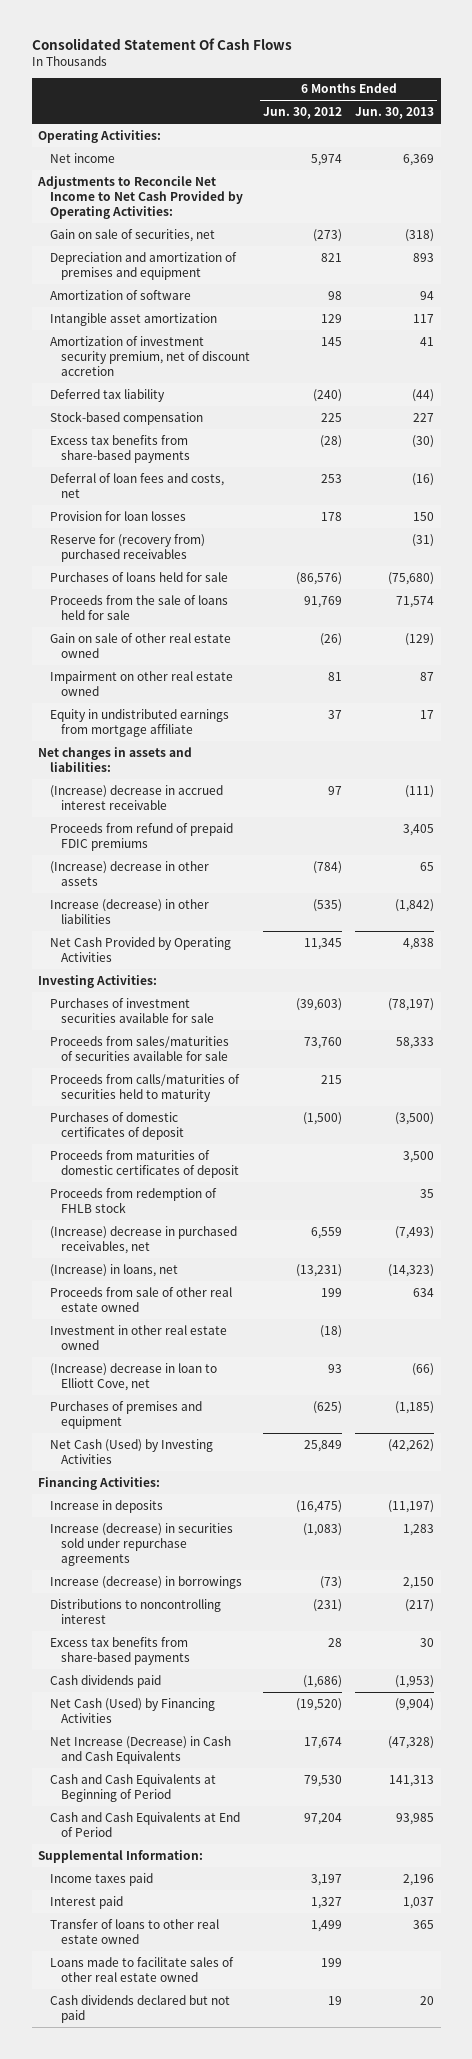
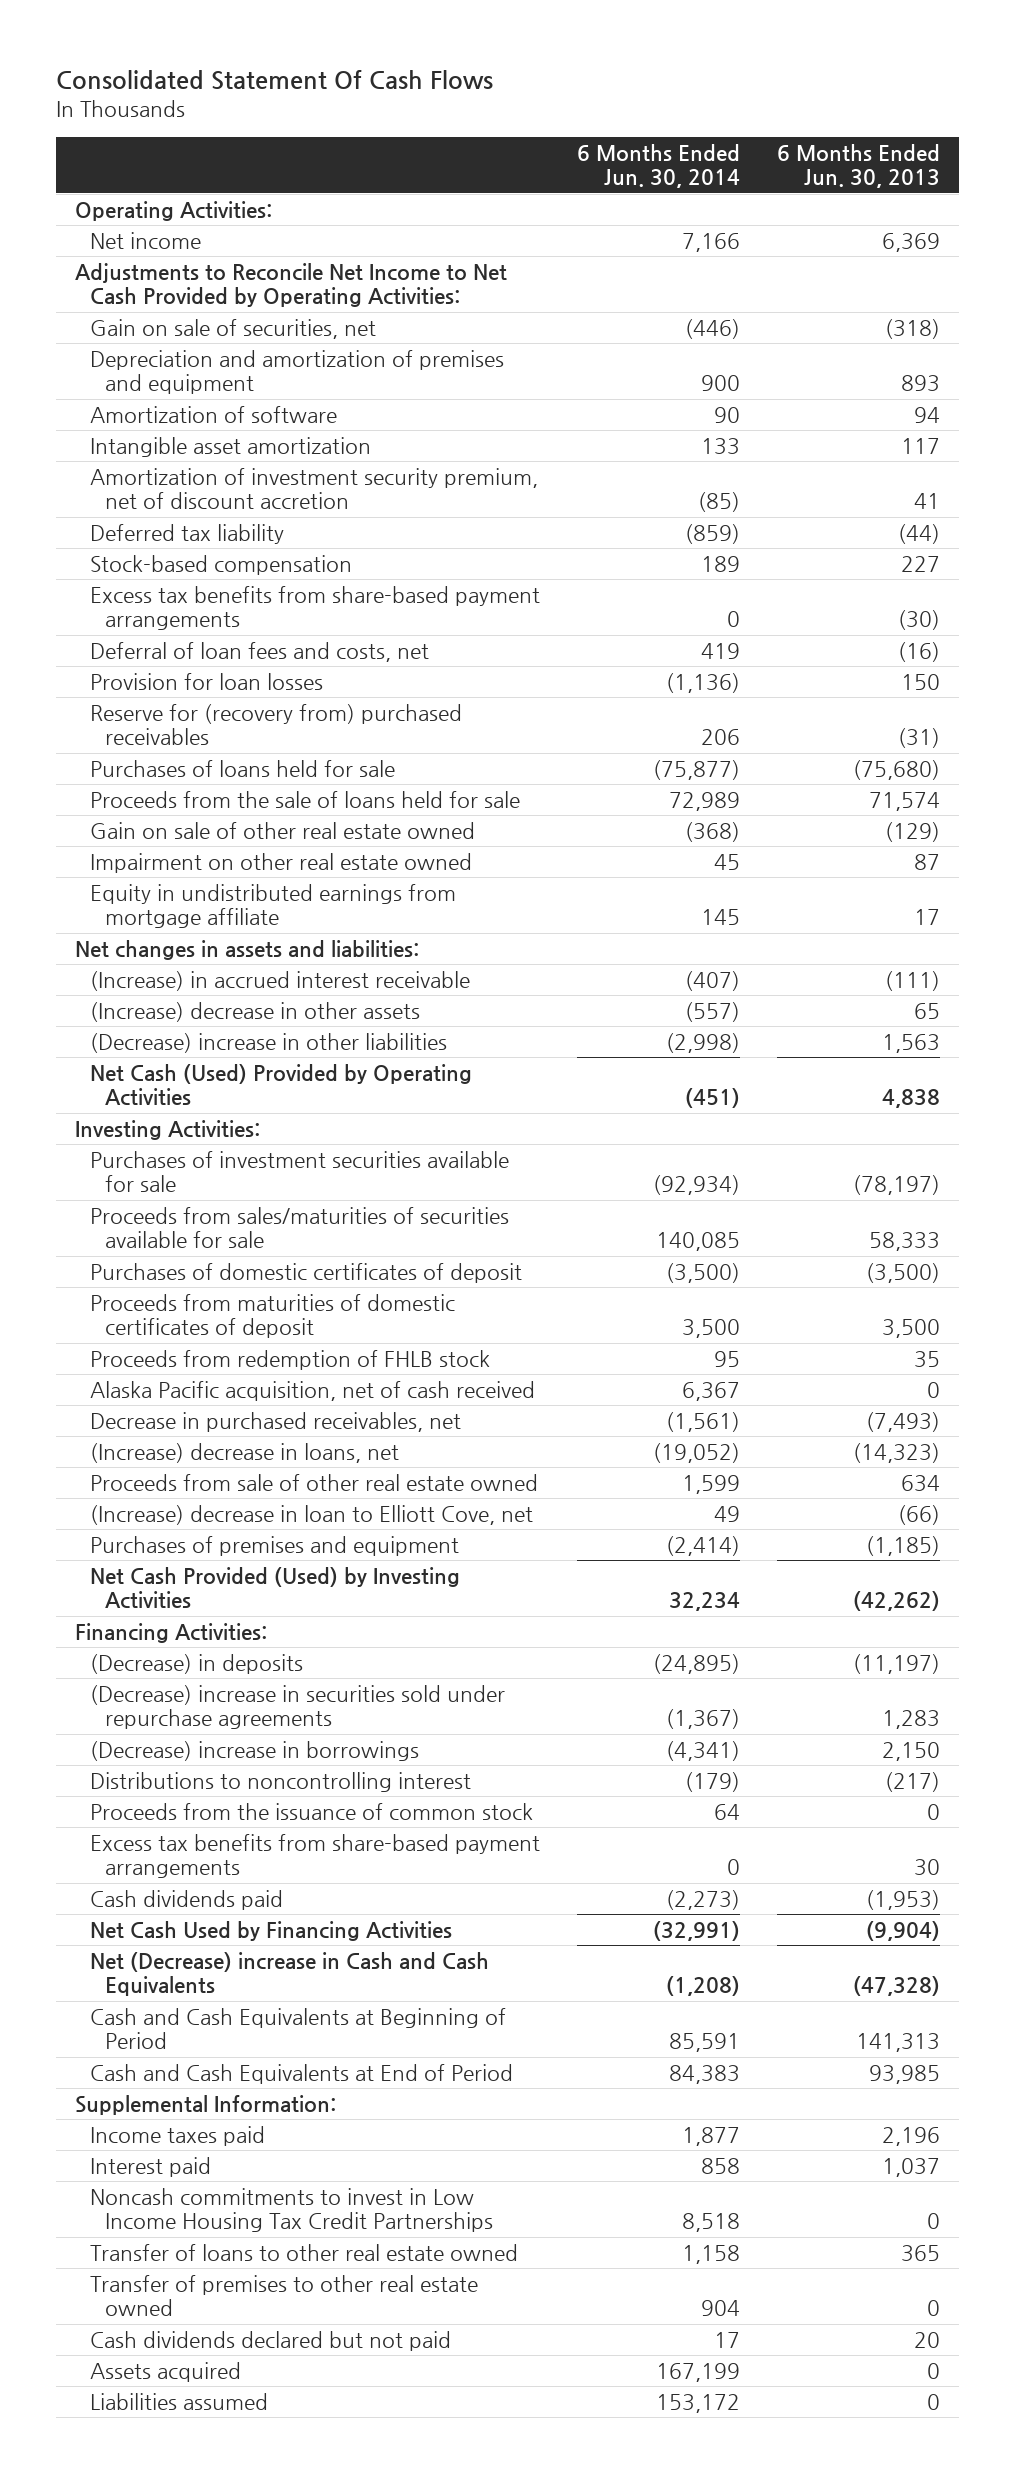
- | 6 Months Ended Jun. 30, 2012 | 6 Months Ended Jun. 30, 2013
+ | 6 Months Ended Jun. 30, 2014 | 6 Months Ended Jun. 30, 2013
- Excess tax benefits from share-based payments | (28) | (30)
+ Excess tax benefits from share-based payment arrangements | 0 | (30)
- (Increase) decrease in accrued interest receivable | 97 | (111)
- Proceeds from refund of prepaid FDIC premiums | | 3,405
+ (Increase) in accrued interest receivable | (407) | (111)
- Increase (decrease) in other liabilities | (535) | (1,842)
- Net Cash Provided by Operating Activities | 11,345 | 4,838
+ (Decrease) increase in other liabilities | (2,998) | 1,563
+ Net Cash (Used) Provided by Operating Activities | (451) | 4,838
- Proceeds from calls/maturities of securities held to maturity | 215 |
- (Increase) decrease in purchased receivables, net | 6,559 | (7,493)
- (Increase) in loans, net | (13,231) | (14,323)
+ Alaska Pacific acquisition, net of cash received | 6,367 | 0
+ Decrease in purchased receivables, net | (1,561) | (7,493)
+ (Increase) decrease in loans, net | (19,052) | (14,323)
- Investment in other real estate owned | (18) |
- Net Cash (Used) by Investing Activities | 25,849 | (42,262)
+ Net Cash Provided (Used) by Investing Activities | 32,234 | (42,262)
- Increase in deposits | (16,475) | (11,197)
- Increase (decrease) in securities sold under repurchase agreements | (1,083) | 1,283
- Increase (decrease) in borrowings | (73) | 2,150
+ (Decrease) in deposits | (24,895) | (11,197)
+ (Decrease) increase in securities sold under repurchase agreements | (1,367) | 1,283
+ (Decrease) increase in borrowings | (4,341) | 2,150
- Excess tax benefits from share-based payments | 28 | 30
+ Proceeds from the issuance of common stock | 64 | 0
+ Excess tax benefits from share-based payment arrangements | 0 | 30
- Net Cash (Used) by Financing Activities | (19,520) | (9,904)
- Net Increase (Decrease) in Cash and Cash Equivalents | 17,674 | (47,328)
+ Net Cash Used by Financing Activities | (32,991) | (9,904)
+ Net (Decrease) increase in Cash and Cash Equivalents | (1,208) | (47,328)
+ Noncash commitments to invest in Low Income Housing Tax Credit Partnerships | 8,518 | 0
- Loans made to facilitate sales of other real estate owned | 199 |
+ Transfer of premises to other real estate owned | 904 | 0
+ Assets acquired | 167,199 | 0
+ Liabilities assumed | 153,172 | 0

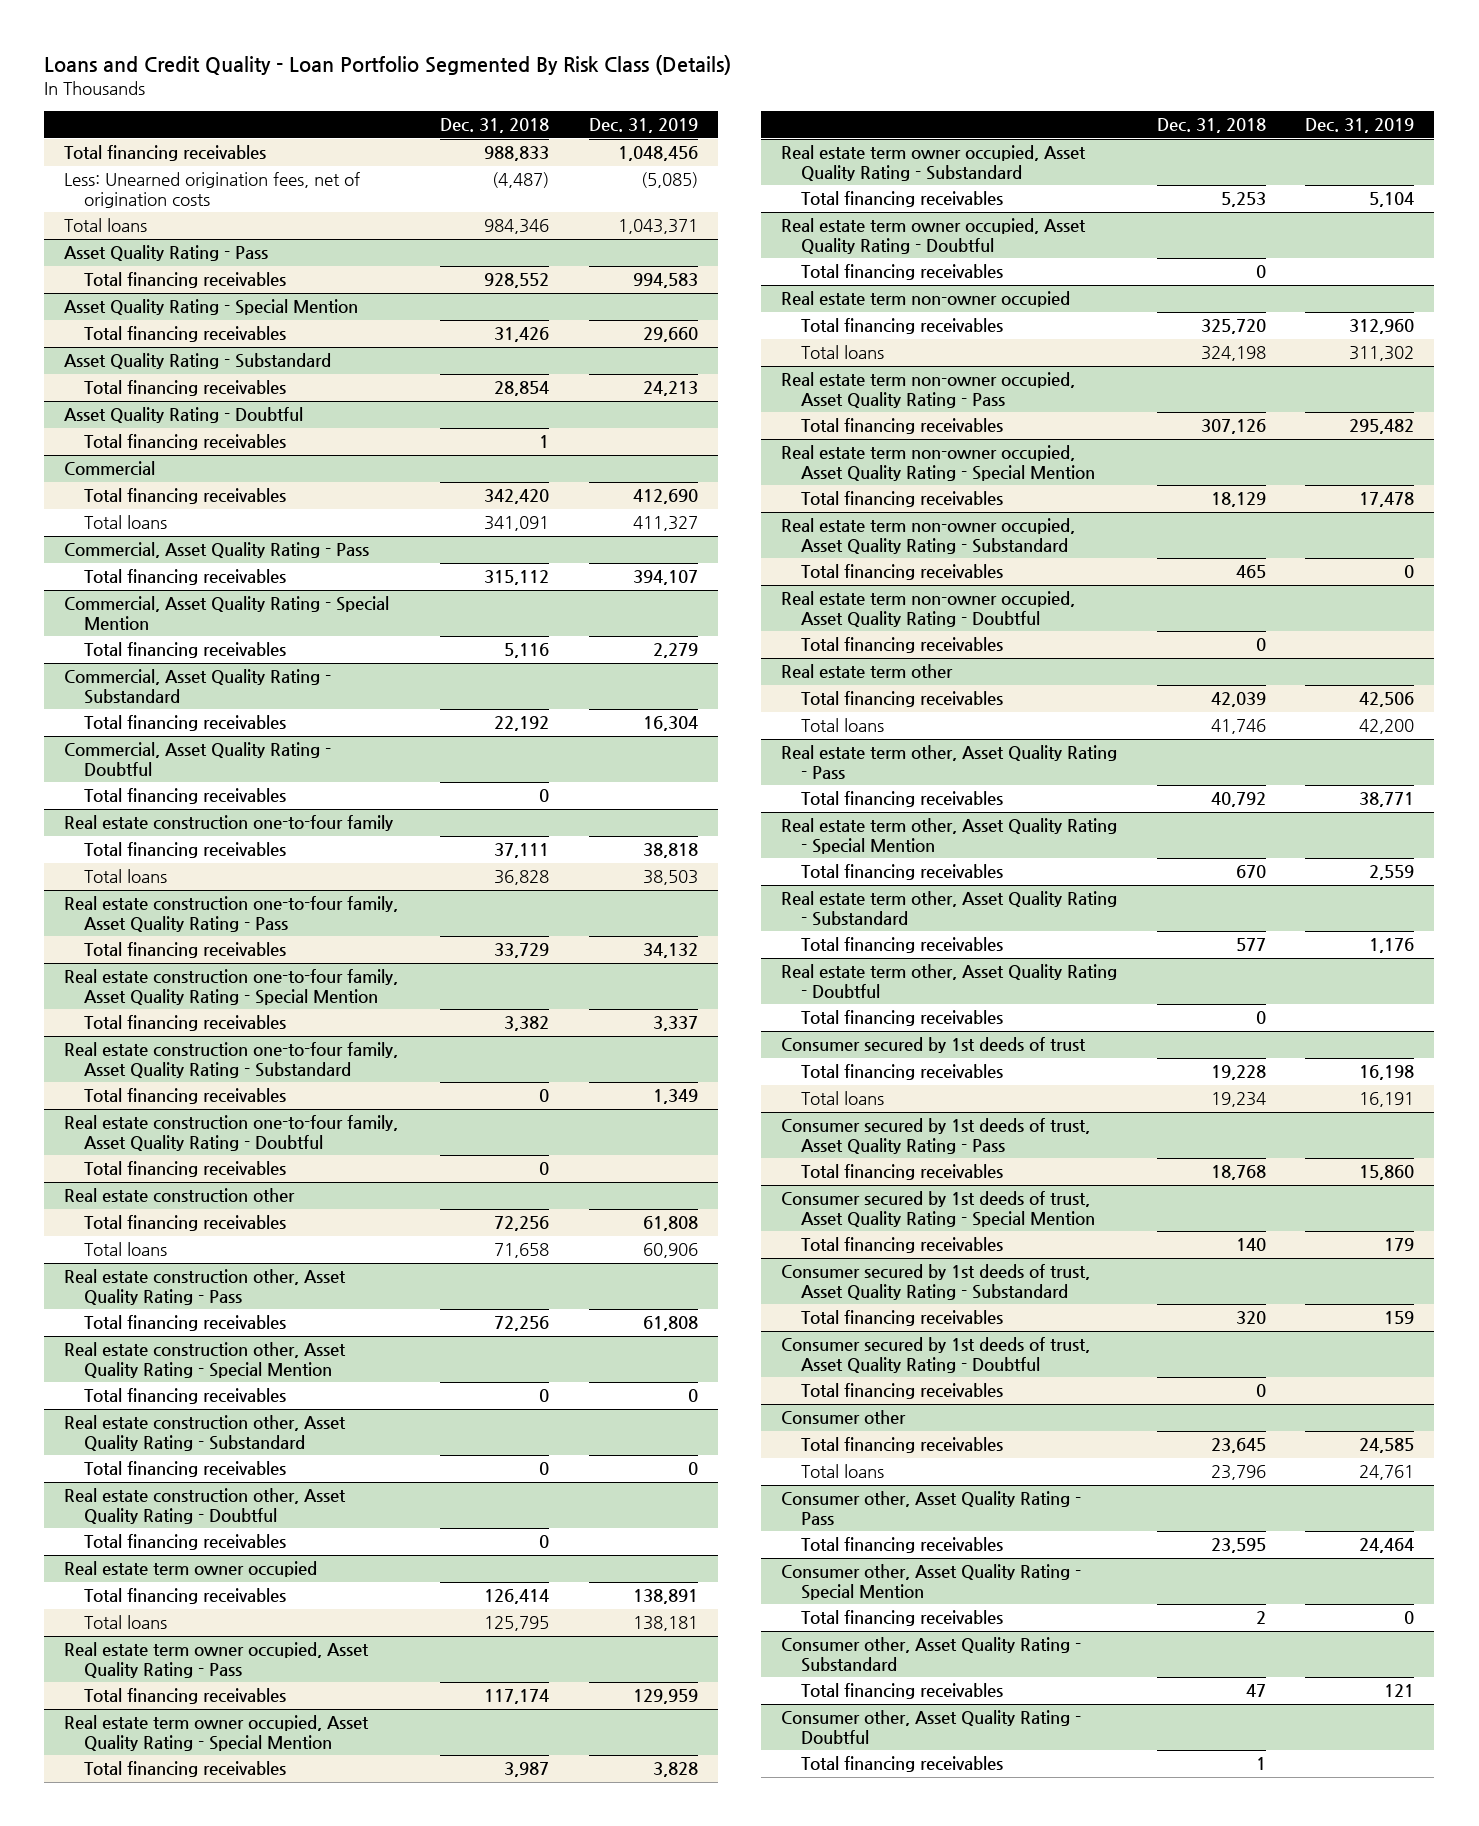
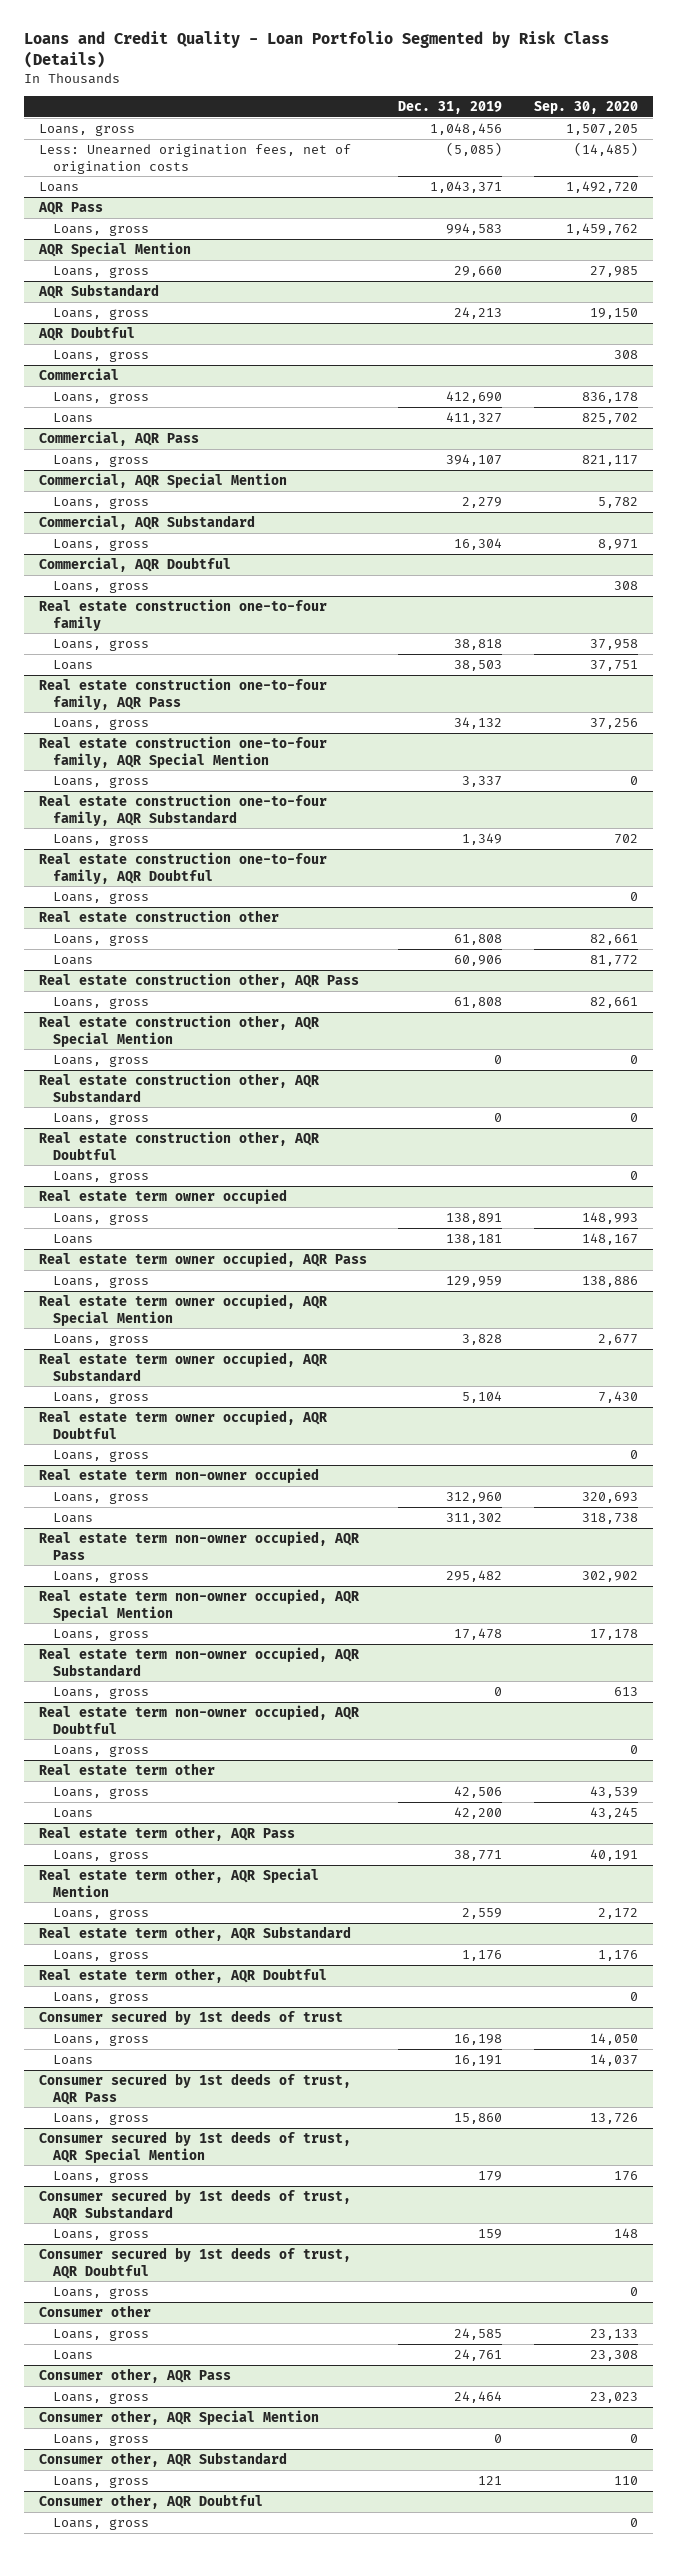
- Loans and Credit Quality - Loan Portfolio Segmented By Risk Class (Details)
+ Loans and Credit Quality - Loan Portfolio Segmented by Risk Class (Details)
- | Dec. 31, 2018 | Dec. 31, 2019
+ | Dec. 31, 2019 | Sep. 30, 2020
- Total financing receivables | 988,833 | 1,048,456
+ Loans, gross | 1,048,456 | 1,507,205
- Total loans | 984,346 | 1,043,371
- Asset Quality Rating - Pass
- Total financing receivables | 928,552 | 994,583
- Asset Quality Rating - Special Mention
- Total financing receivables | 31,426 | 29,660
- Asset Quality Rating - Substandard
- Total financing receivables | 28,854 | 24,213
- Asset Quality Rating - Doubtful
- Total financing receivables | 1 |
+ Loans | 1,043,371 | 1,492,720
+ AQR Pass
+ Loans, gross | 994,583 | 1,459,762
+ AQR Special Mention
+ Loans, gross | 29,660 | 27,985
+ AQR Substandard
+ Loans, gross | 24,213 | 19,150
+ AQR Doubtful
+ Loans, gross | | 308
@ Commercial
- Total financing receivables | 342,420 | 412,690
- Total loans | 341,091 | 411,327
- Commercial, Asset Quality Rating - Pass
- Total financing receivables | 315,112 | 394,107
- Commercial, Asset Quality Rating - Special Mention
- Total financing receivables | 5,116 | 2,279
- Commercial, Asset Quality Rating - Substandard
- Total financing receivables | 22,192 | 16,304
- Commercial, Asset Quality Rating - Doubtful
- Total financing receivables | 0 |
@ Commercial
+ Loans, gross | 412,690 | 836,178
+ Loans | 411,327 | 825,702
+ Commercial, AQR Pass
+ Loans, gross | 394,107 | 821,117
+ Commercial, AQR Special Mention
+ Loans, gross | 2,279 | 5,782
+ Commercial, AQR Substandard
+ Loans, gross | 16,304 | 8,971
+ Commercial, AQR Doubtful
+ Loans, gross | | 308
@ Real estate construction one-to-four family
- Total financing receivables | 37,111 | 38,818
- Total loans | 36,828 | 38,503
- Real estate construction one-to-four family, Asset Quality Rating - Pass
- Total financing receivables | 33,729 | 34,132
- Real estate construction one-to-four family, Asset Quality Rating - Special Mention
- Total financing receivables | 3,382 | 3,337
- Real estate construction one-to-four family, Asset Quality Rating - Substandard
- Total financing receivables | 0 | 1,349
- Real estate construction one-to-four family, Asset Quality Rating - Doubtful
- Total financing receivables | 0 |
@ Real estate construction one-to-four family
+ Loans, gross | 38,818 | 37,958
+ Loans | 38,503 | 37,751
+ Real estate construction one-to-four family, AQR Pass
+ Loans, gross | 34,132 | 37,256
+ Real estate construction one-to-four family, AQR Special Mention
+ Loans, gross | 3,337 | 0
+ Real estate construction one-to-four family, AQR Substandard
+ Loans, gross | 1,349 | 702
+ Real estate construction one-to-four family, AQR Doubtful
+ Loans, gross | | 0
@ Real estate construction other
- Total financing receivables | 72,256 | 61,808
- Total loans | 71,658 | 60,906
- Real estate construction other, Asset Quality Rating - Pass
- Total financing receivables | 72,256 | 61,808
- Real estate construction other, Asset Quality Rating - Special Mention
- Total financing receivables | 0 | 0
- Real estate construction other, Asset Quality Rating - Substandard
- Total financing receivables | 0 | 0
- Real estate construction other, Asset Quality Rating - Doubtful
- Total financing receivables | 0 |
@ Real estate construction other
+ Loans, gross | 61,808 | 82,661
+ Loans | 60,906 | 81,772
+ Real estate construction other, AQR Pass
+ Loans, gross | 61,808 | 82,661
+ Real estate construction other, AQR Special Mention
+ Loans, gross | 0 | 0
+ Real estate construction other, AQR Substandard
+ Loans, gross | 0 | 0
+ Real estate construction other, AQR Doubtful
+ Loans, gross | | 0
@ Real estate term owner occupied
- Total financing receivables | 126,414 | 138,891
- Total loans | 125,795 | 138,181
- Real estate term owner occupied, Asset Quality Rating - Pass
- Total financing receivables | 117,174 | 129,959
- Real estate term owner occupied, Asset Quality Rating - Special Mention
- Total financing receivables | 3,987 | 3,828
- Real estate term owner occupied, Asset Quality Rating - Substandard
- Total financing receivables | 5,253 | 5,104
- Real estate term owner occupied, Asset Quality Rating - Doubtful
- Total financing receivables | 0 |
@ Real estate term owner occupied
+ Loans, gross | 138,891 | 148,993
+ Loans | 138,181 | 148,167
+ Real estate term owner occupied, AQR Pass
+ Loans, gross | 129,959 | 138,886
+ Real estate term owner occupied, AQR Special Mention
+ Loans, gross | 3,828 | 2,677
+ Real estate term owner occupied, AQR Substandard
+ Loans, gross | 5,104 | 7,430
+ Real estate term owner occupied, AQR Doubtful
+ Loans, gross | | 0
@ Real estate term non-owner occupied
- Total financing receivables | 325,720 | 312,960
- Total loans | 324,198 | 311,302
- Real estate term non-owner occupied, Asset Quality Rating - Pass
- Total financing receivables | 307,126 | 295,482
- Real estate term non-owner occupied, Asset Quality Rating - Special Mention
- Total financing receivables | 18,129 | 17,478
- Real estate term non-owner occupied, Asset Quality Rating - Substandard
- Total financing receivables | 465 | 0
- Real estate term non-owner occupied, Asset Quality Rating - Doubtful
- Total financing receivables | 0 |
@ Real estate term non-owner occupied
+ Loans, gross | 312,960 | 320,693
+ Loans | 311,302 | 318,738
+ Real estate term non-owner occupied, AQR Pass
+ Loans, gross | 295,482 | 302,902
+ Real estate term non-owner occupied, AQR Special Mention
+ Loans, gross | 17,478 | 17,178
+ Real estate term non-owner occupied, AQR Substandard
+ Loans, gross | 0 | 613
+ Real estate term non-owner occupied, AQR Doubtful
+ Loans, gross | | 0
@ Real estate term other
- Total financing receivables | 42,039 | 42,506
- Total loans | 41,746 | 42,200
- Real estate term other, Asset Quality Rating - Pass
- Total financing receivables | 40,792 | 38,771
- Real estate term other, Asset Quality Rating - Special Mention
- Total financing receivables | 670 | 2,559
- Real estate term other, Asset Quality Rating - Substandard
- Total financing receivables | 577 | 1,176
- Real estate term other, Asset Quality Rating - Doubtful
- Total financing receivables | 0 |
@ Real estate term other
+ Loans, gross | 42,506 | 43,539
+ Loans | 42,200 | 43,245
+ Real estate term other, AQR Pass
+ Loans, gross | 38,771 | 40,191
+ Real estate term other, AQR Special Mention
+ Loans, gross | 2,559 | 2,172
+ Real estate term other, AQR Substandard
+ Loans, gross | 1,176 | 1,176
+ Real estate term other, AQR Doubtful
+ Loans, gross | | 0
@ Consumer secured by 1st deeds of trust
- Total financing receivables | 19,228 | 16,198
- Total loans | 19,234 | 16,191
- Consumer secured by 1st deeds of trust, Asset Quality Rating - Pass
- Total financing receivables | 18,768 | 15,860
- Consumer secured by 1st deeds of trust, Asset Quality Rating - Special Mention
- Total financing receivables | 140 | 179
- Consumer secured by 1st deeds of trust, Asset Quality Rating - Substandard
- Total financing receivables | 320 | 159
- Consumer secured by 1st deeds of trust, Asset Quality Rating - Doubtful
- Total financing receivables | 0 |
@ Consumer secured by 1st deeds of trust
+ Loans, gross | 16,198 | 14,050
+ Loans | 16,191 | 14,037
+ Consumer secured by 1st deeds of trust, AQR Pass
+ Loans, gross | 15,860 | 13,726
+ Consumer secured by 1st deeds of trust, AQR Special Mention
+ Loans, gross | 179 | 176
+ Consumer secured by 1st deeds of trust, AQR Substandard
+ Loans, gross | 159 | 148
+ Consumer secured by 1st deeds of trust, AQR Doubtful
+ Loans, gross | | 0
@ Consumer other
- Total financing receivables | 23,645 | 24,585
- Total loans | 23,796 | 24,761
- Consumer other, Asset Quality Rating - Pass
- Total financing receivables | 23,595 | 24,464
- Consumer other, Asset Quality Rating - Special Mention
- Total financing receivables | 2 | 0
- Consumer other, Asset Quality Rating - Substandard
- Total financing receivables | 47 | 121
- Consumer other, Asset Quality Rating - Doubtful
- Total financing receivables | 1 |
@ Consumer other
+ Loans, gross | 24,585 | 23,133
+ Loans | 24,761 | 23,308
+ Consumer other, AQR Pass
+ Loans, gross | 24,464 | 23,023
+ Consumer other, AQR Special Mention
+ Loans, gross | 0 | 0
+ Consumer other, AQR Substandard
+ Loans, gross | 121 | 110
+ Consumer other, AQR Doubtful
+ Loans, gross | | 0

